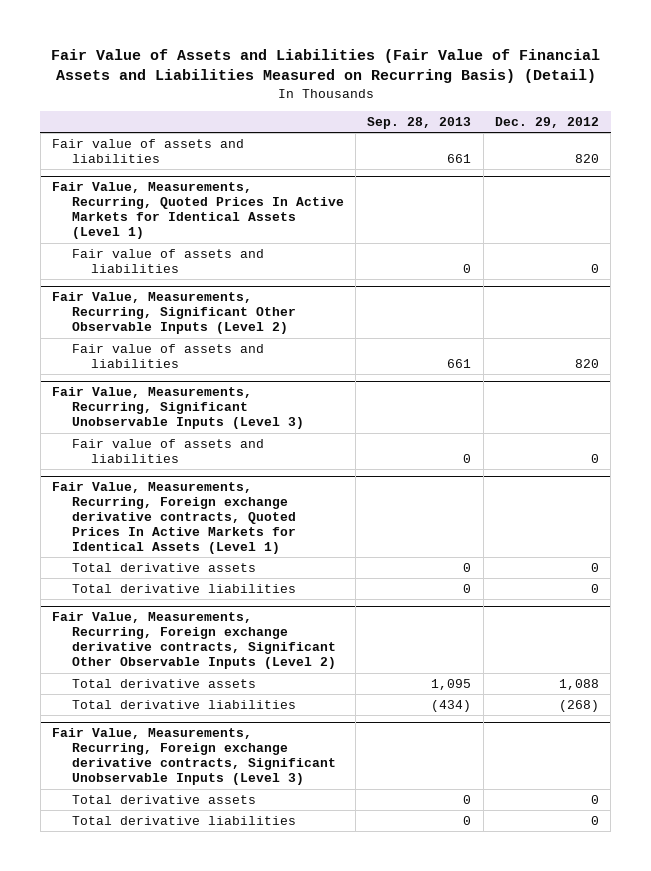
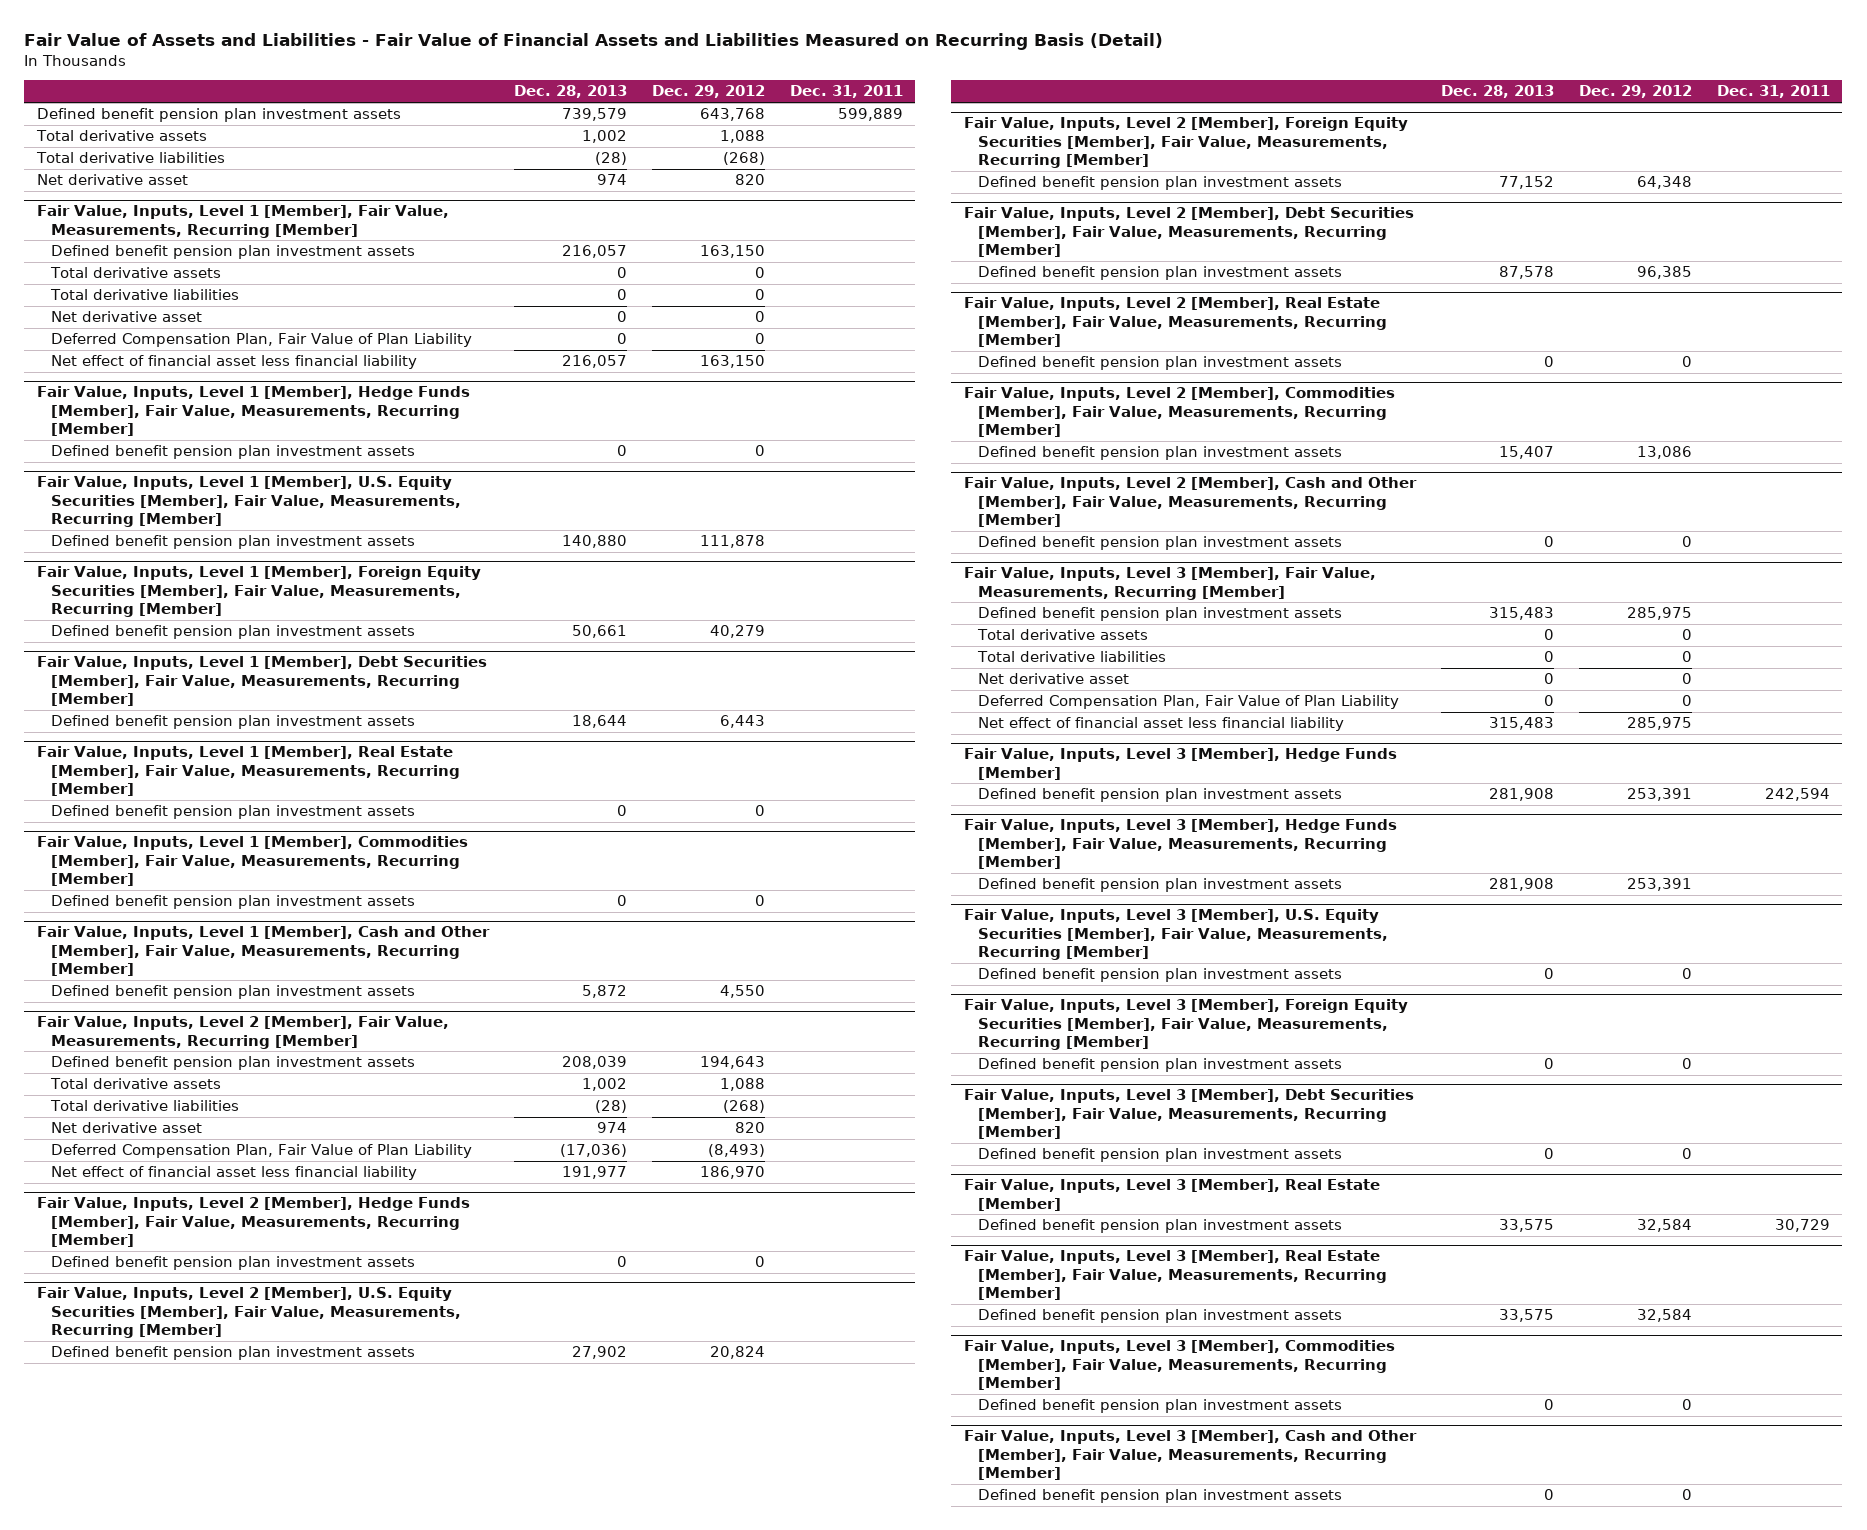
- Fair Value of Assets and Liabilities (Fair Value of Financial Assets and Liabilities Measured on Recurring Basis) (Detail)
+ Fair Value of Assets and Liabilities - Fair Value of Financial Assets and Liabilities Measured on Recurring Basis (Detail)
- | Sep. 28, 2013 | Dec. 29, 2012
+ | Dec. 28, 2013 | Dec. 29, 2012 | Dec. 31, 2011
- Fair value of assets and liabilities | 661 | 820
- Fair Value, Measurements, Recurring, Quoted Prices In Active Markets for Identical Assets (Level 1)
- Fair value of assets and liabilities | 0 | 0
- Fair Value, Measurements, Recurring, Significant Other Observable Inputs (Level 2)
- Fair value of assets and liabilities | 661 | 820
- Fair Value, Measurements, Recurring, Significant Unobservable Inputs (Level 3)
- Fair value of assets and liabilities | 0 | 0
- Fair Value, Measurements, Recurring, Foreign exchange derivative contracts, Quoted Prices In Active Markets for Identical Assets (Level 1)
+ Defined benefit pension plan investment assets | 739,579 | 643,768 | 599,889
+ Total derivative assets | 1,002 | 1,088 |
+ Total derivative liabilities | (28) | (268) |
+ Net derivative asset | 974 | 820 |
+ Fair Value, Inputs, Level 1 [Member], Fair Value, Measurements, Recurring [Member]
+ Defined benefit pension plan investment assets | 216,057 | 163,150 |
- Fair Value, Measurements, Recurring, Foreign exchange derivative contracts, Significant Other Observable Inputs (Level 2)
+ Net derivative asset | 0 | 0 |
+ Deferred Compensation Plan, Fair Value of Plan Liability | 0 | 0 |
+ Net effect of financial asset less financial liability | 216,057 | 163,150 |
+ Fair Value, Inputs, Level 1 [Member], Hedge Funds [Member], Fair Value, Measurements, Recurring [Member]
+ Defined benefit pension plan investment assets | 0 | 0 |
+ Fair Value, Inputs, Level 1 [Member], U.S. Equity Securities [Member], Fair Value, Measurements, Recurring [Member]
+ Defined benefit pension plan investment assets | 140,880 | 111,878 |
+ Fair Value, Inputs, Level 1 [Member], Foreign Equity Securities [Member], Fair Value, Measurements, Recurring [Member]
+ Defined benefit pension plan investment assets | 50,661 | 40,279 |
+ Fair Value, Inputs, Level 1 [Member], Debt Securities [Member], Fair Value, Measurements, Recurring [Member]
+ Defined benefit pension plan investment assets | 18,644 | 6,443 |
+ Fair Value, Inputs, Level 1 [Member], Real Estate [Member], Fair Value, Measurements, Recurring [Member]
+ Defined benefit pension plan investment assets | 0 | 0 |
+ Fair Value, Inputs, Level 1 [Member], Commodities [Member], Fair Value, Measurements, Recurring [Member]
+ Defined benefit pension plan investment assets | 0 | 0 |
+ Fair Value, Inputs, Level 1 [Member], Cash and Other [Member], Fair Value, Measurements, Recurring [Member]
+ Defined benefit pension plan investment assets | 5,872 | 4,550 |
+ Fair Value, Inputs, Level 2 [Member], Fair Value, Measurements, Recurring [Member]
+ Defined benefit pension plan investment assets | 208,039 | 194,643 |
- Fair Value, Measurements, Recurring, Foreign exchange derivative contracts, Significant Unobservable Inputs (Level 3)
+ Net derivative asset | 974 | 820 |
+ Deferred Compensation Plan, Fair Value of Plan Liability | (17,036) | (8,493) |
+ Net effect of financial asset less financial liability | 191,977 | 186,970 |
+ Fair Value, Inputs, Level 2 [Member], Hedge Funds [Member], Fair Value, Measurements, Recurring [Member]
+ Defined benefit pension plan investment assets | 0 | 0 |
+ Fair Value, Inputs, Level 2 [Member], U.S. Equity Securities [Member], Fair Value, Measurements, Recurring [Member]
+ Defined benefit pension plan investment assets | 27,902 | 20,824 |
+ Fair Value, Inputs, Level 2 [Member], Foreign Equity Securities [Member], Fair Value, Measurements, Recurring [Member]
+ Defined benefit pension plan investment assets | 77,152 | 64,348 |
+ Fair Value, Inputs, Level 2 [Member], Debt Securities [Member], Fair Value, Measurements, Recurring [Member]
+ Defined benefit pension plan investment assets | 87,578 | 96,385 |
+ Fair Value, Inputs, Level 2 [Member], Real Estate [Member], Fair Value, Measurements, Recurring [Member]
+ Defined benefit pension plan investment assets | 0 | 0 |
+ Fair Value, Inputs, Level 2 [Member], Commodities [Member], Fair Value, Measurements, Recurring [Member]
+ Defined benefit pension plan investment assets | 15,407 | 13,086 |
+ Fair Value, Inputs, Level 2 [Member], Cash and Other [Member], Fair Value, Measurements, Recurring [Member]
+ Defined benefit pension plan investment assets | 0 | 0 |
+ Fair Value, Inputs, Level 3 [Member], Fair Value, Measurements, Recurring [Member]
+ Defined benefit pension plan investment assets | 315,483 | 285,975 |
+ Net derivative asset | 0 | 0 |
+ Deferred Compensation Plan, Fair Value of Plan Liability | 0 | 0 |
+ Net effect of financial asset less financial liability | 315,483 | 285,975 |
+ Fair Value, Inputs, Level 3 [Member], Hedge Funds [Member]
+ Defined benefit pension plan investment assets | 281,908 | 253,391 | 242,594
+ Fair Value, Inputs, Level 3 [Member], Hedge Funds [Member], Fair Value, Measurements, Recurring [Member]
+ Defined benefit pension plan investment assets | 281,908 | 253,391 |
+ Fair Value, Inputs, Level 3 [Member], U.S. Equity Securities [Member], Fair Value, Measurements, Recurring [Member]
+ Defined benefit pension plan investment assets | 0 | 0 |
+ Fair Value, Inputs, Level 3 [Member], Foreign Equity Securities [Member], Fair Value, Measurements, Recurring [Member]
+ Defined benefit pension plan investment assets | 0 | 0 |
+ Fair Value, Inputs, Level 3 [Member], Debt Securities [Member], Fair Value, Measurements, Recurring [Member]
+ Defined benefit pension plan investment assets | 0 | 0 |
+ Fair Value, Inputs, Level 3 [Member], Real Estate [Member]
+ Defined benefit pension plan investment assets | 33,575 | 32,584 | 30,729
+ Fair Value, Inputs, Level 3 [Member], Real Estate [Member], Fair Value, Measurements, Recurring [Member]
+ Defined benefit pension plan investment assets | 33,575 | 32,584 |
+ Fair Value, Inputs, Level 3 [Member], Commodities [Member], Fair Value, Measurements, Recurring [Member]
+ Defined benefit pension plan investment assets | 0 | 0 |
+ Fair Value, Inputs, Level 3 [Member], Cash and Other [Member], Fair Value, Measurements, Recurring [Member]
+ Defined benefit pension plan investment assets | 0 | 0 |

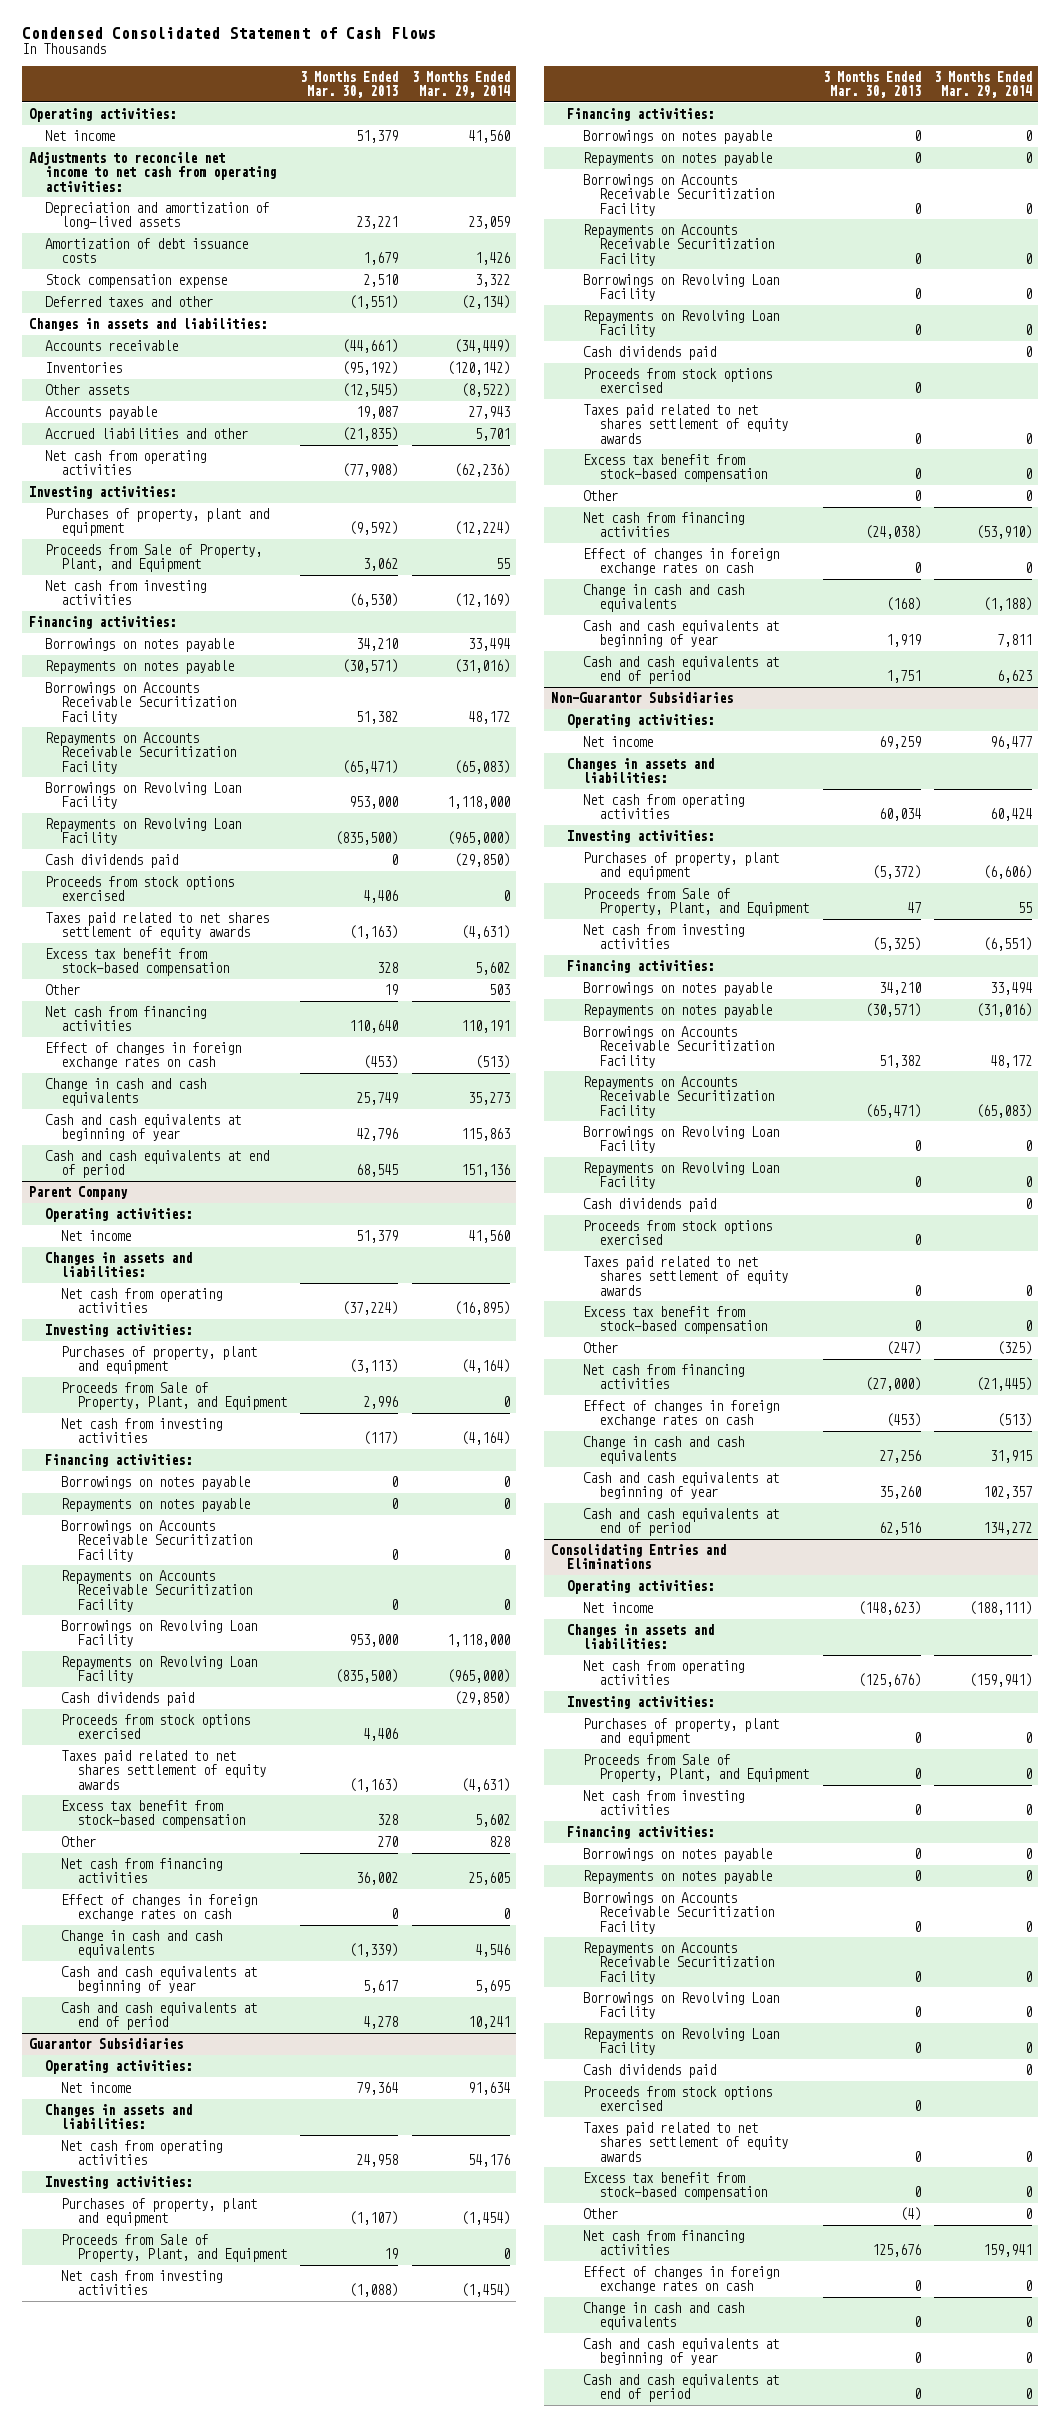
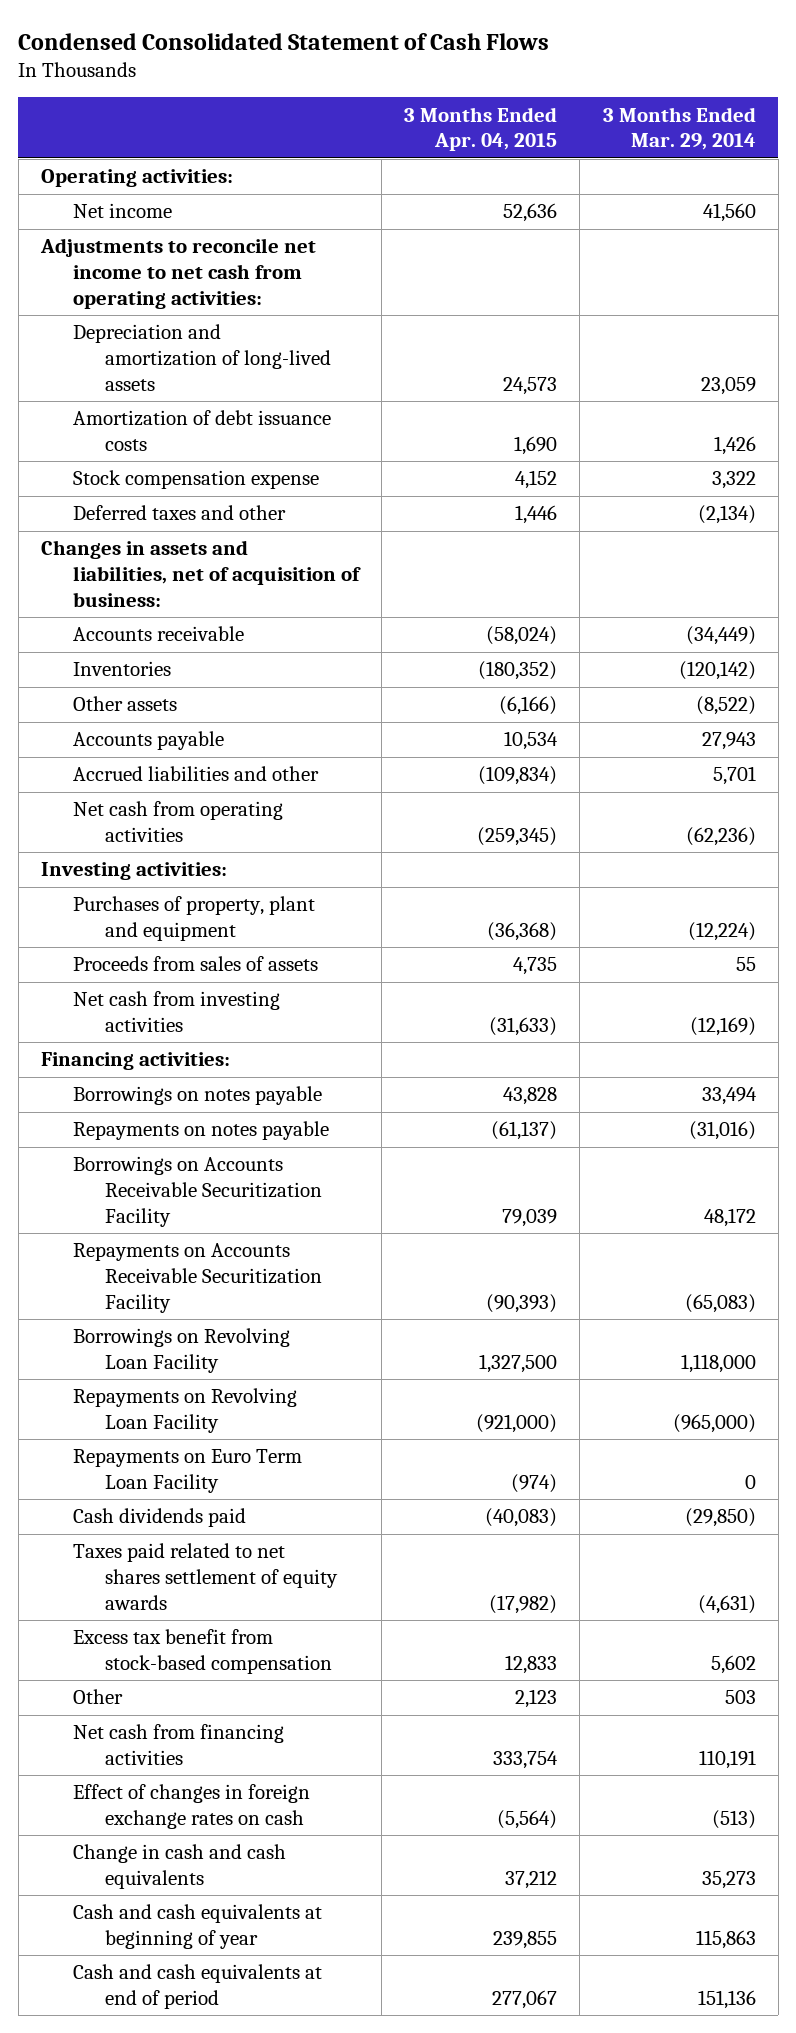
- | 3 Months Ended Mar. 30, 2013 | 3 Months Ended Mar. 29, 2014
+ | 3 Months Ended Apr. 04, 2015 | 3 Months Ended Mar. 29, 2014
- Changes in assets and liabilities:
+ Changes in assets and liabilities, net of acquisition of business:
- Proceeds from Sale of Property, Plant, and Equipment | 3,062 | 55
+ Proceeds from sales of assets | 4,735 | 55
+ Repayments on Euro Term Loan Facility | (974) | 0
- Proceeds from stock options exercised | 4,406 | 0
- Parent Company
- Operating activities:
- Net income | 51,379 | 41,560
- Changes in assets and liabilities:
- Net cash from operating activities | (37,224) | (16,895)
- Investing activities:
- Purchases of property, plant and equipment | (3,113) | (4,164)
- Proceeds from Sale of Property, Plant, and Equipment | 2,996 | 0
- Net cash from investing activities | (117) | (4,164)
- Financing activities:
- Borrowings on notes payable | 0 | 0
- Repayments on notes payable | 0 | 0
- Borrowings on Accounts Receivable Securitization Facility | 0 | 0
- Repayments on Accounts Receivable Securitization Facility | 0 | 0
- Borrowings on Revolving Loan Facility | 953,000 | 1,118,000
- Repayments on Revolving Loan Facility | (835,500) | (965,000)
- Cash dividends paid | | (29,850)
- Proceeds from stock options exercised | 4,406 |
- Taxes paid related to net shares settlement of equity awards | (1,163) | (4,631)
- Excess tax benefit from stock-based compensation | 328 | 5,602
- Other | 270 | 828
- Net cash from financing activities | 36,002 | 25,605
- Effect of changes in foreign exchange rates on cash | 0 | 0
- Change in cash and cash equivalents | (1,339) | 4,546
- Cash and cash equivalents at beginning of year | 5,617 | 5,695
- Cash and cash equivalents at end of period | 4,278 | 10,241
- Guarantor Subsidiaries
- Operating activities:
- Net income | 79,364 | 91,634
- Changes in assets and liabilities:
- Net cash from operating activities | 24,958 | 54,176
- Investing activities:
- Purchases of property, plant and equipment | (1,107) | (1,454)
- Proceeds from Sale of Property, Plant, and Equipment | 19 | 0
- Net cash from investing activities | (1,088) | (1,454)
- Financing activities:
- Borrowings on notes payable | 0 | 0
- Repayments on notes payable | 0 | 0
- Borrowings on Accounts Receivable Securitization Facility | 0 | 0
- Repayments on Accounts Receivable Securitization Facility | 0 | 0
- Borrowings on Revolving Loan Facility | 0 | 0
- Repayments on Revolving Loan Facility | 0 | 0
- Cash dividends paid | | 0
- Proceeds from stock options exercised | 0 |
- Taxes paid related to net shares settlement of equity awards | 0 | 0
- Excess tax benefit from stock-based compensation | 0 | 0
- Other | 0 | 0
- Net cash from financing activities | (24,038) | (53,910)
- Effect of changes in foreign exchange rates on cash | 0 | 0
- Change in cash and cash equivalents | (168) | (1,188)
- Cash and cash equivalents at beginning of year | 1,919 | 7,811
- Cash and cash equivalents at end of period | 1,751 | 6,623
- Non-Guarantor Subsidiaries
- Operating activities:
- Net income | 69,259 | 96,477
- Changes in assets and liabilities:
- Net cash from operating activities | 60,034 | 60,424
- Investing activities:
- Purchases of property, plant and equipment | (5,372) | (6,606)
- Proceeds from Sale of Property, Plant, and Equipment | 47 | 55
- Net cash from investing activities | (5,325) | (6,551)
- Financing activities:
- Borrowings on notes payable | 34,210 | 33,494
- Repayments on notes payable | (30,571) | (31,016)
- Borrowings on Accounts Receivable Securitization Facility | 51,382 | 48,172
- Repayments on Accounts Receivable Securitization Facility | (65,471) | (65,083)
- Borrowings on Revolving Loan Facility | 0 | 0
- Repayments on Revolving Loan Facility | 0 | 0
- Cash dividends paid | | 0
- Proceeds from stock options exercised | 0 |
- Taxes paid related to net shares settlement of equity awards | 0 | 0
- Excess tax benefit from stock-based compensation | 0 | 0
- Other | (247) | (325)
- Net cash from financing activities | (27,000) | (21,445)
- Effect of changes in foreign exchange rates on cash | (453) | (513)
- Change in cash and cash equivalents | 27,256 | 31,915
- Cash and cash equivalents at beginning of year | 35,260 | 102,357
- Cash and cash equivalents at end of period | 62,516 | 134,272
- Consolidating Entries and Eliminations
- Operating activities:
- Net income | (148,623) | (188,111)
- Changes in assets and liabilities:
- Net cash from operating activities | (125,676) | (159,941)
- Investing activities:
- Purchases of property, plant and equipment | 0 | 0
- Proceeds from Sale of Property, Plant, and Equipment | 0 | 0
- Net cash from investing activities | 0 | 0
- Financing activities:
- Borrowings on notes payable | 0 | 0
- Repayments on notes payable | 0 | 0
- Borrowings on Accounts Receivable Securitization Facility | 0 | 0
- Repayments on Accounts Receivable Securitization Facility | 0 | 0
- Borrowings on Revolving Loan Facility | 0 | 0
- Repayments on Revolving Loan Facility | 0 | 0
- Cash dividends paid | | 0
- Proceeds from stock options exercised | 0 |
- Taxes paid related to net shares settlement of equity awards | 0 | 0
- Excess tax benefit from stock-based compensation | 0 | 0
- Other | (4) | 0
- Net cash from financing activities | 125,676 | 159,941
- Effect of changes in foreign exchange rates on cash | 0 | 0
- Change in cash and cash equivalents | 0 | 0
- Cash and cash equivalents at beginning of year | 0 | 0
- Cash and cash equivalents at end of period | 0 | 0

